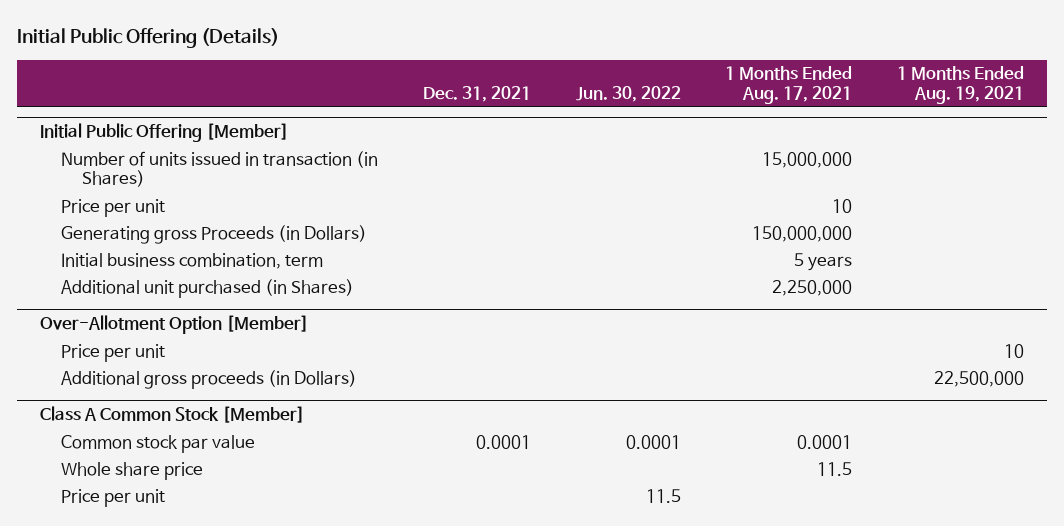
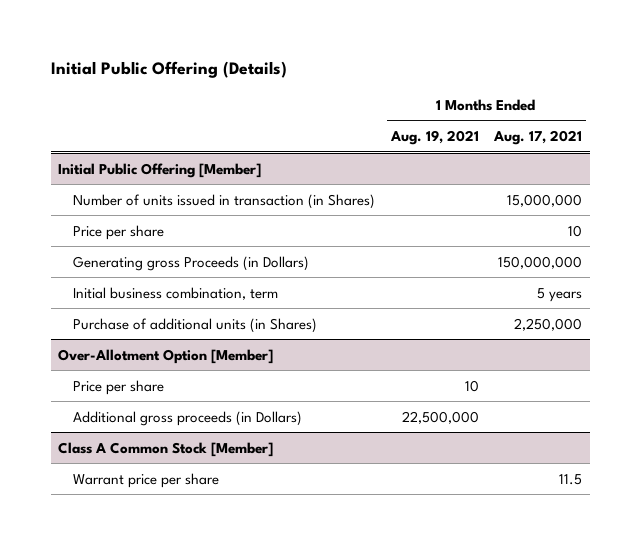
- | Dec. 31, 2021 | Jun. 30, 2022 | 1 Months Ended Aug. 17, 2021 | 1 Months Ended Aug. 19, 2021
+ | 1 Months Ended Aug. 19, 2021 | 1 Months Ended Aug. 17, 2021
@ Initial Public Offering [Member]
- Price per unit | | | 10 |
+ Price per share | | 10
- Additional unit purchased (in Shares) | | | 2,250,000 |
+ Purchase of additional units (in Shares) | | 2,250,000
@ Over-Allotment Option [Member]
- Price per unit | | | | 10
+ Price per share | 10 |
@ Class A Common Stock [Member]
- Common stock par value | 0.0001 | 0.0001 | 0.0001 |
- Whole share price | | | 11.5 |
- Price per unit | | 11.5 | |
+ Warrant price per share | | 11.5

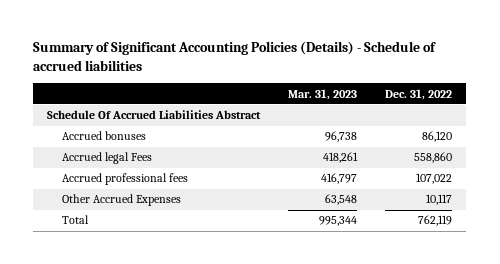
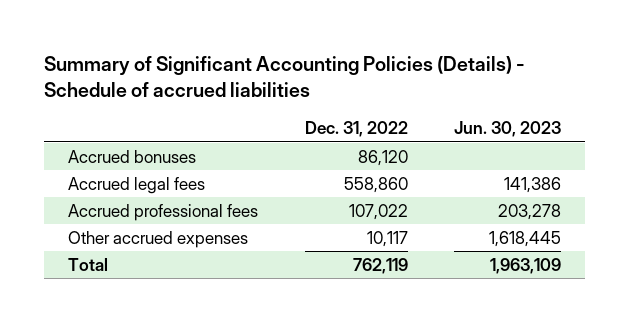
- | Mar. 31, 2023 | Dec. 31, 2022
+ | Dec. 31, 2022 | Jun. 30, 2023
- Schedule Of Accrued Liabilities Abstract
- Accrued legal Fees | 418,261 | 558,860
+ Accrued legal fees | 558,860 | 141,386
- Other Accrued Expenses | 63,548 | 10,117
+ Other accrued expenses | 10,117 | 1,618,445

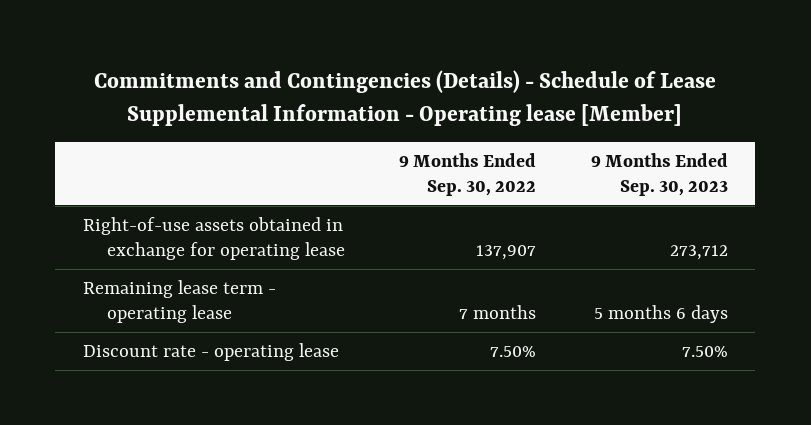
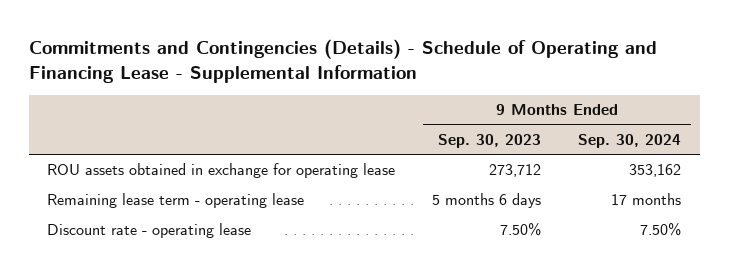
- Commitments and Contingencies (Details) - Schedule of Lease Supplemental Information - Operating lease [Member]
+ Commitments and Contingencies (Details) - Schedule of Operating and Financing Lease - Supplemental Information
- | 9 Months Ended Sep. 30, 2022 | 9 Months Ended Sep. 30, 2023
+ | 9 Months Ended Sep. 30, 2023 | 9 Months Ended Sep. 30, 2024
- Right-of-use assets obtained in exchange for operating lease | 137,907 | 273,712
+ ROU assets obtained in exchange for operating lease | 273,712 | 353,162

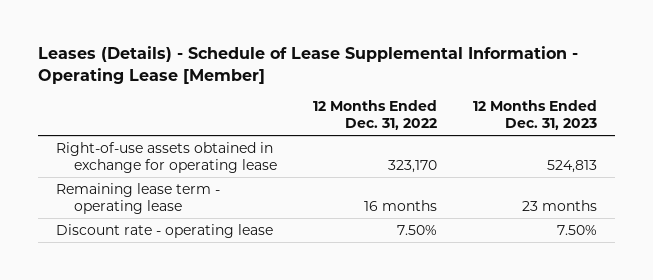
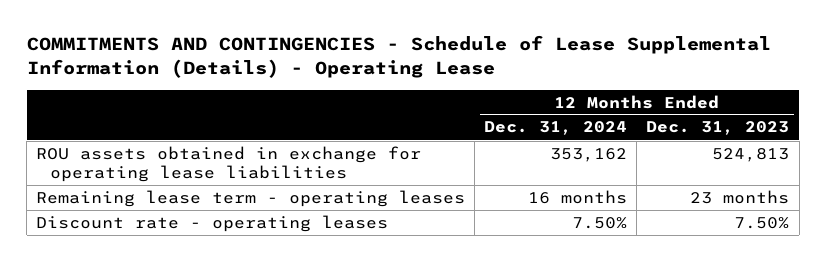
- Leases (Details) - Schedule of Lease Supplemental Information - Operating Lease [Member]
+ COMMITMENTS AND CONTINGENCIES - Schedule of Lease Supplemental Information (Details) - Operating Lease
- | 12 Months Ended Dec. 31, 2022 | 12 Months Ended Dec. 31, 2023
+ | 12 Months Ended Dec. 31, 2024 | 12 Months Ended Dec. 31, 2023
- Right-of-use assets obtained in exchange for operating lease | 323,170 | 524,813
- Remaining lease term - operating lease | 16 months | 23 months
- Discount rate - operating lease | 7.50% | 7.50%
+ ROU assets obtained in exchange for operating lease liabilities | 353,162 | 524,813
+ Remaining lease term - operating leases | 16 months | 23 months
+ Discount rate - operating leases | 7.50% | 7.50%

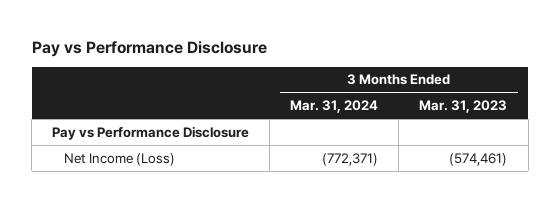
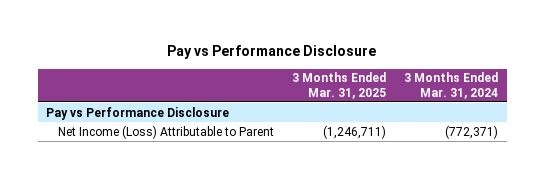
- | 3 Months Ended Mar. 31, 2024 | 3 Months Ended Mar. 31, 2023
+ | 3 Months Ended Mar. 31, 2025 | 3 Months Ended Mar. 31, 2024
- Net Income (Loss) | (772,371) | (574,461)
+ Net Income (Loss) Attributable to Parent | (1,246,711) | (772,371)

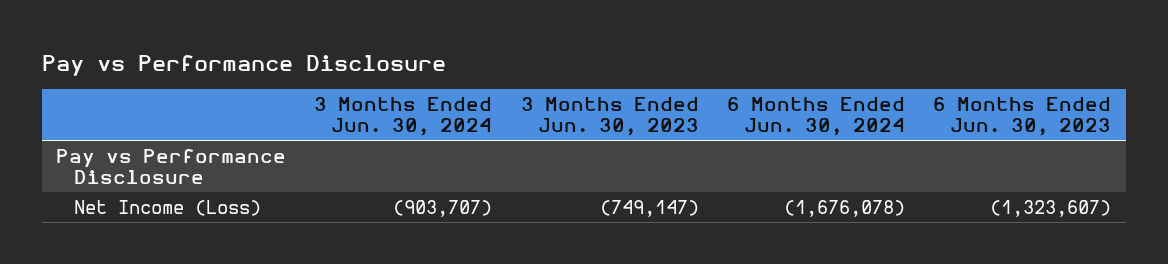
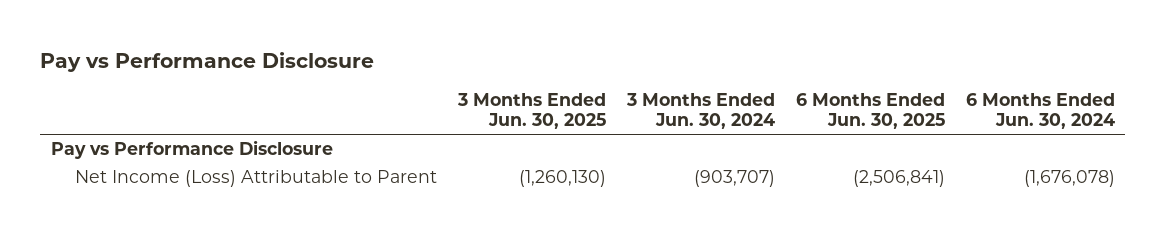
- | 3 Months Ended Jun. 30, 2024 | 3 Months Ended Jun. 30, 2023 | 6 Months Ended Jun. 30, 2024 | 6 Months Ended Jun. 30, 2023
+ | 3 Months Ended Jun. 30, 2025 | 3 Months Ended Jun. 30, 2024 | 6 Months Ended Jun. 30, 2025 | 6 Months Ended Jun. 30, 2024
- Net Income (Loss) | (903,707) | (749,147) | (1,676,078) | (1,323,607)
+ Net Income (Loss) Attributable to Parent | (1,260,130) | (903,707) | (2,506,841) | (1,676,078)

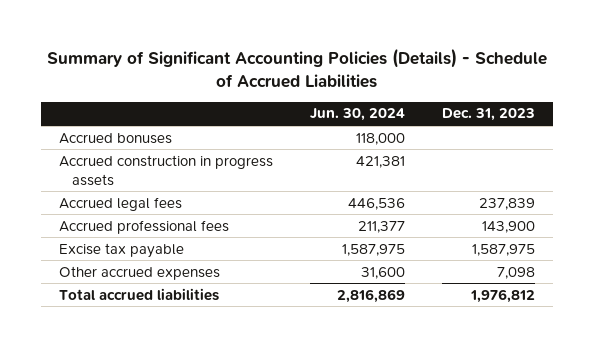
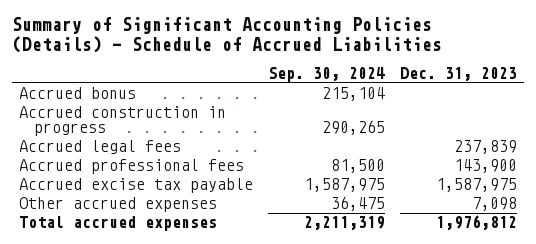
- | Jun. 30, 2024 | Dec. 31, 2023
+ | Sep. 30, 2024 | Dec. 31, 2023
- Accrued bonuses | 118,000 |
- Accrued construction in progress assets | 421,381 |
+ Accrued bonus | 215,104 |
+ Accrued construction in progress | 290,265 |
- Excise tax payable | 1,587,975 | 1,587,975
+ Accrued excise tax payable | 1,587,975 | 1,587,975
- Total accrued liabilities | 2,816,869 | 1,976,812
+ Total accrued expenses | 2,211,319 | 1,976,812

